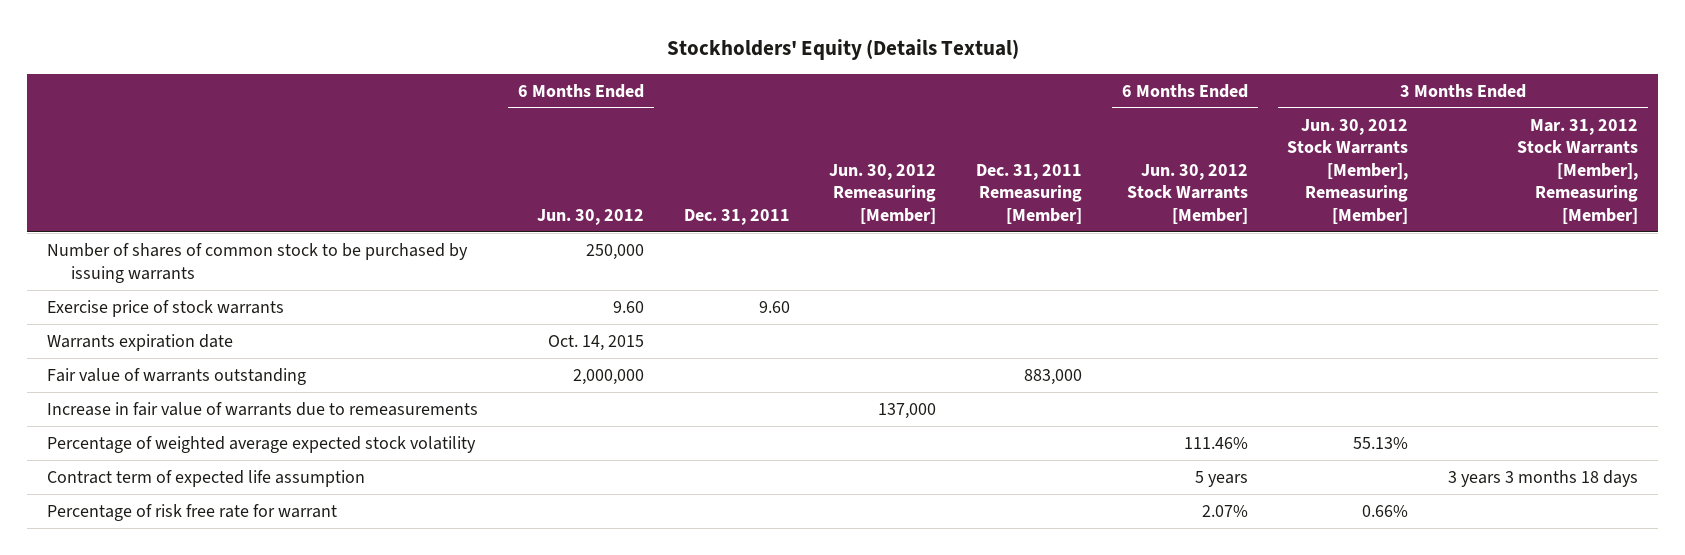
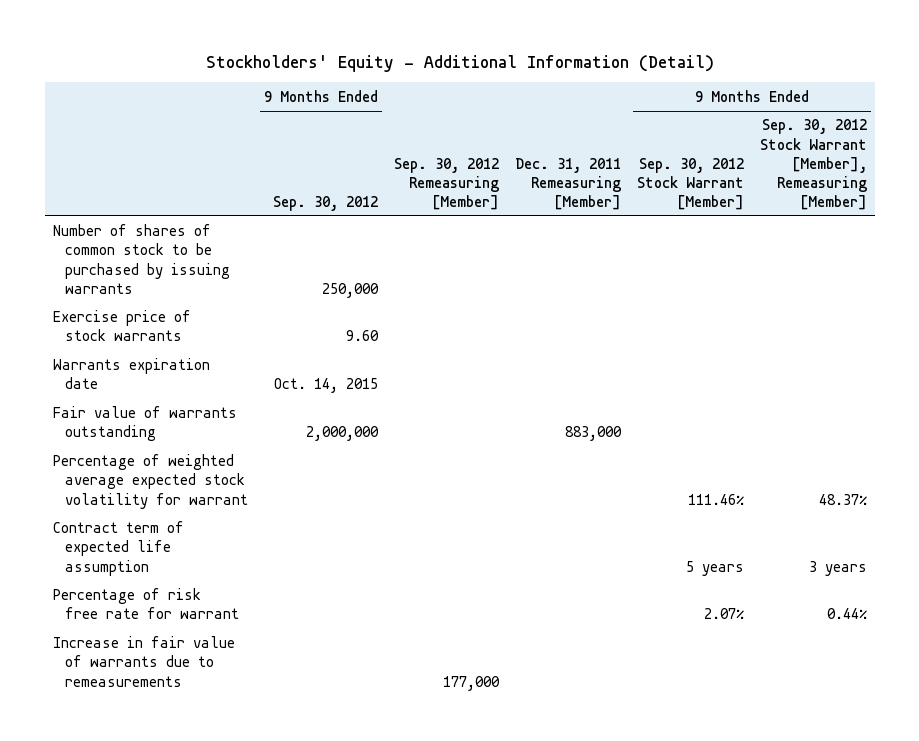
- Stockholders' Equity (Details Textual)
+ Stockholders' Equity - Additional Information (Detail)
- | 6 Months Ended Jun. 30, 2012 | Dec. 31, 2011 | Jun. 30, 2012 Remeasuring [Member] | Dec. 31, 2011 Remeasuring [Member] | 6 Months Ended Jun. 30, 2012 Stock Warrants [Member] | 3 Months Ended Jun. 30, 2012 Stock Warrants [Member], Remeasuring [Member] | 3 Months Ended Mar. 31, 2012 Stock Warrants [Member], Remeasuring [Member]
+ | 9 Months Ended Sep. 30, 2012 | Sep. 30, 2012 Remeasuring [Member] | Dec. 31, 2011 Remeasuring [Member] | 9 Months Ended Sep. 30, 2012 Stock Warrant [Member] | 9 Months Ended Sep. 30, 2012 Stock Warrant [Member], Remeasuring [Member]
- Percentage of weighted average expected stock volatility | | | | | 111.46% | 55.13% |
+ Percentage of weighted average expected stock volatility for warrant | | | | 111.46% | 48.37%
moved down: Increase in fair value of warrants due to remeasurements | | 177,000 | | |

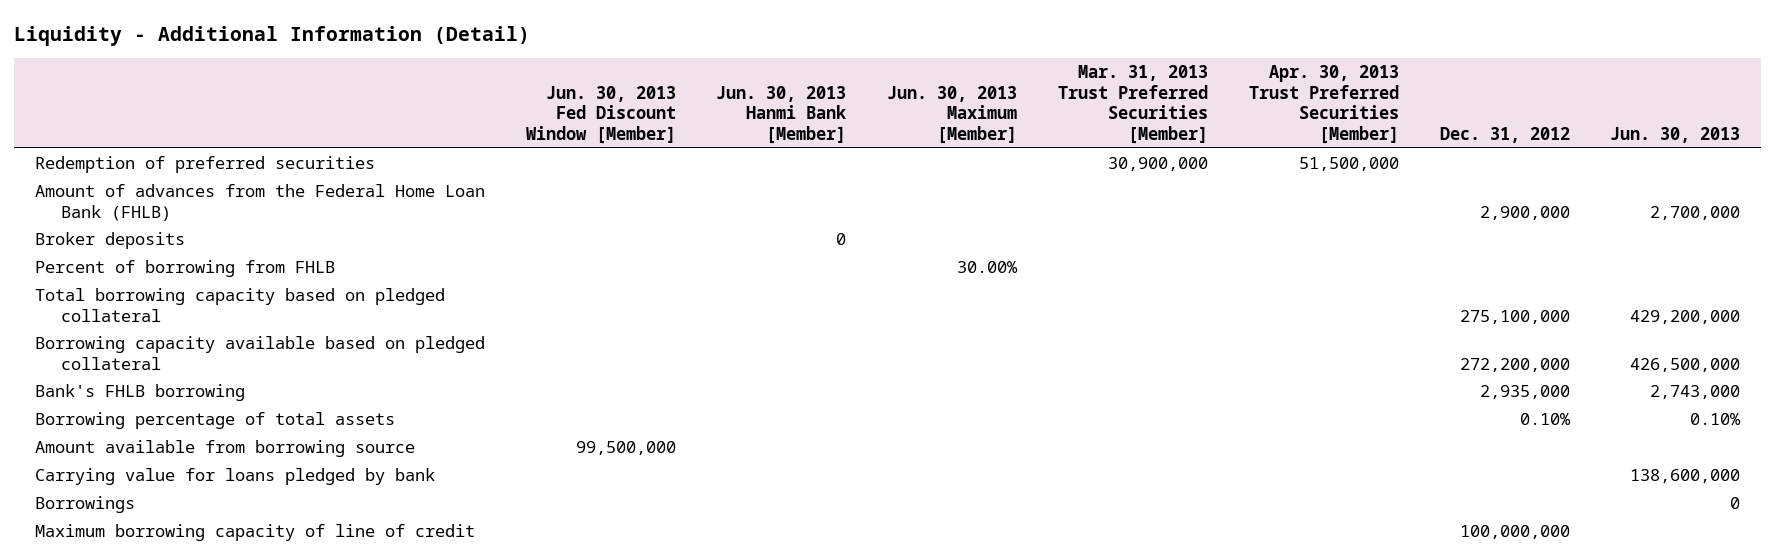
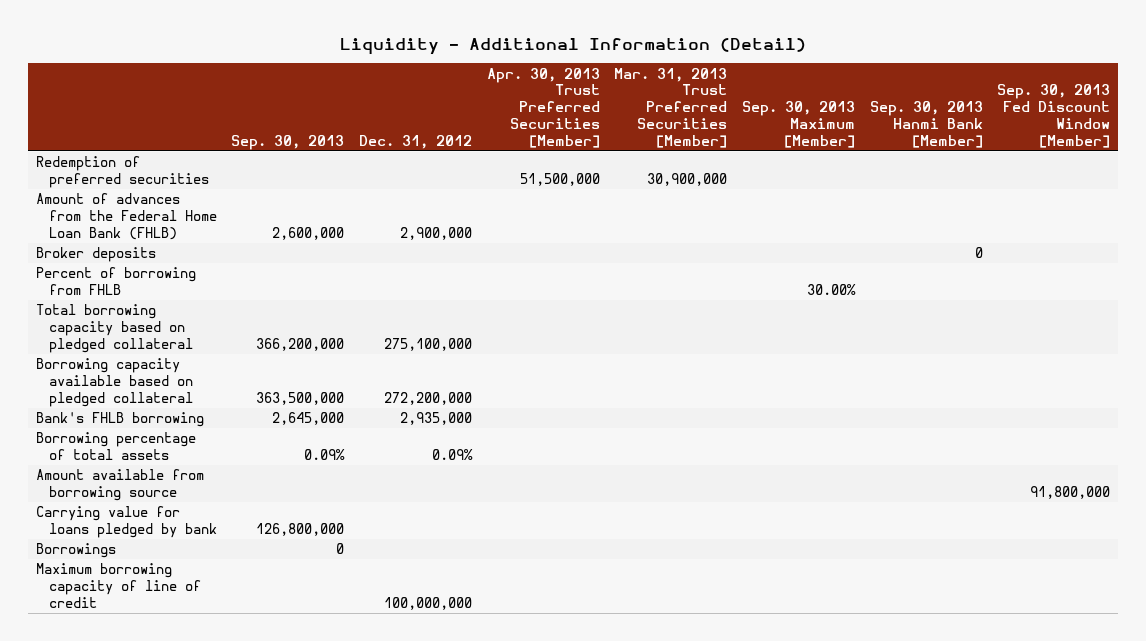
- | Jun. 30, 2013 Fed Discount Window [Member] | Jun. 30, 2013 Hanmi Bank [Member] | Jun. 30, 2013 Maximum [Member] | Mar. 31, 2013 Trust Preferred Securities [Member] | Apr. 30, 2013 Trust Preferred Securities [Member] | Dec. 31, 2012 | Jun. 30, 2013
+ | Sep. 30, 2013 | Dec. 31, 2012 | Apr. 30, 2013 Trust Preferred Securities [Member] | Mar. 31, 2013 Trust Preferred Securities [Member] | Sep. 30, 2013 Maximum [Member] | Sep. 30, 2013 Hanmi Bank [Member] | Sep. 30, 2013 Fed Discount Window [Member]
- Borrowing percentage of total assets | | | | | | 0.10% | 0.10%
+ Borrowing percentage of total assets | 0.09% | 0.09% | | | | |

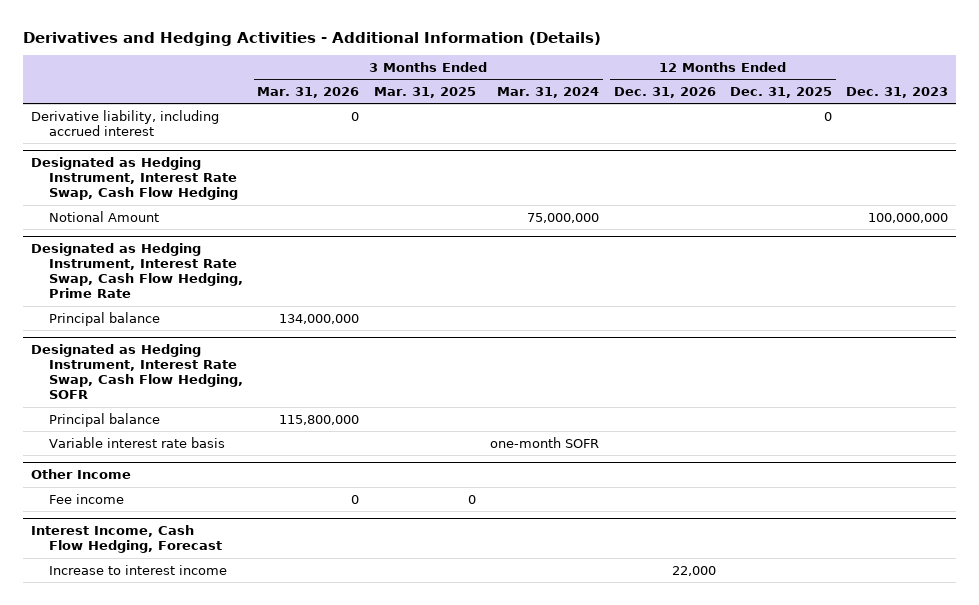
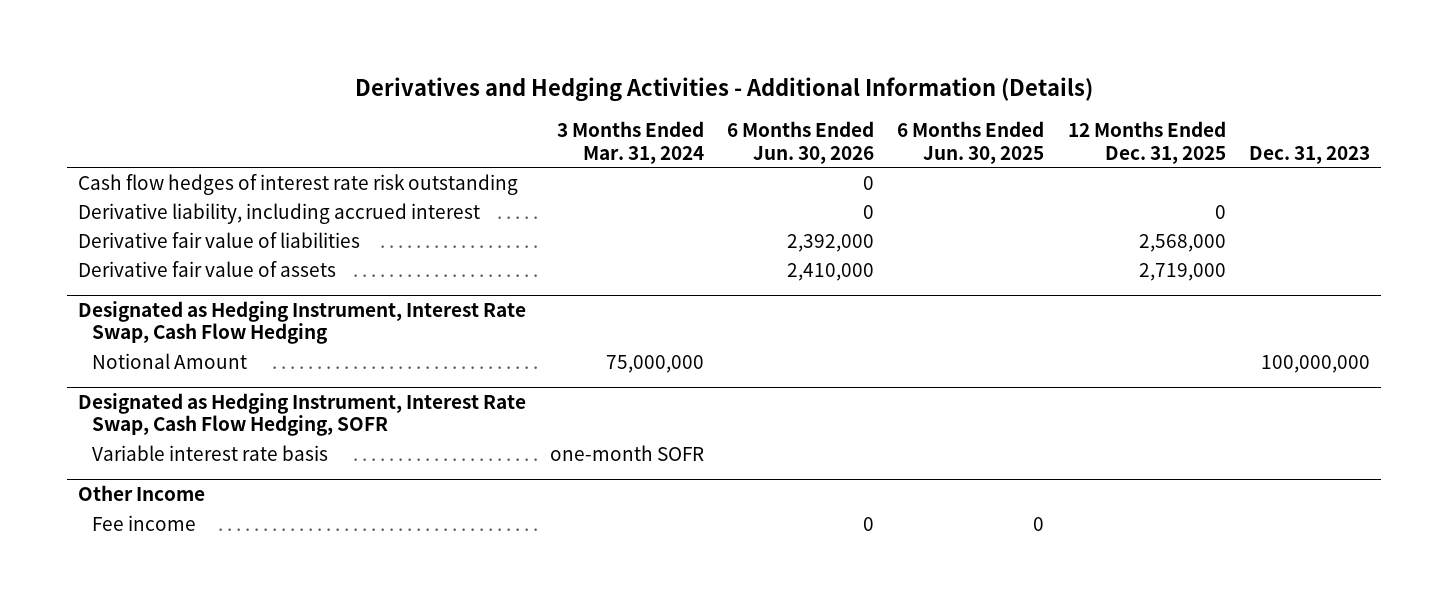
- | 3 Months Ended Mar. 31, 2026 | 3 Months Ended Mar. 31, 2025 | 3 Months Ended Mar. 31, 2024 | 12 Months Ended Dec. 31, 2026 | 12 Months Ended Dec. 31, 2025 | Dec. 31, 2023
+ | 3 Months Ended Mar. 31, 2024 | 6 Months Ended Jun. 30, 2026 | 6 Months Ended Jun. 30, 2025 | 12 Months Ended Dec. 31, 2025 | Dec. 31, 2023
+ Cash flow hedges of interest rate risk outstanding | | 0 | | |
+ Derivative fair value of liabilities | | 2,392,000 | | 2,568,000 |
+ Derivative fair value of assets | | 2,410,000 | | 2,719,000 |
- Designated as Hedging Instrument, Interest Rate Swap, Cash Flow Hedging, Prime Rate
- Principal balance | 134,000,000 | | | | |
@ Designated as Hedging Instrument, Interest Rate Swap, Cash Flow Hedging, SOFR
- Principal balance | 115,800,000 | | | | |
- Interest Income, Cash Flow Hedging, Forecast
- Increase to interest income | | | | 22,000 | |

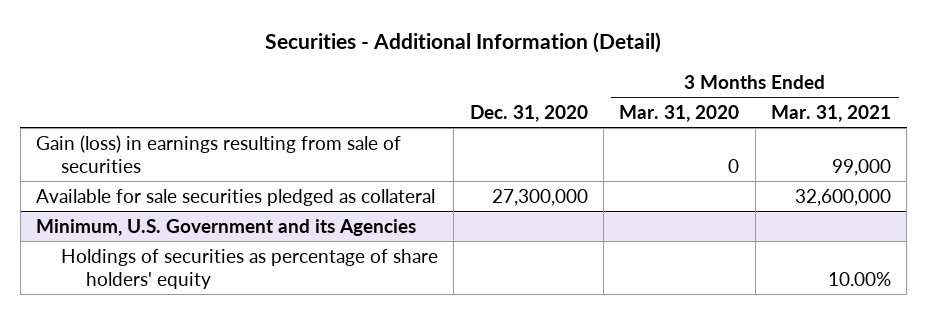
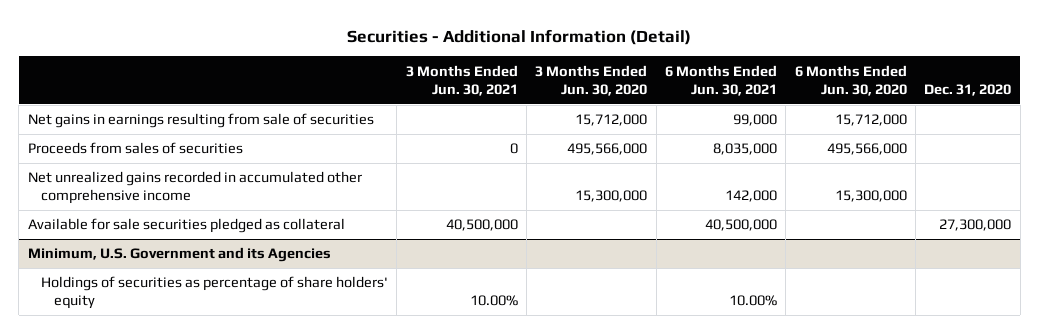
- | Dec. 31, 2020 | 3 Months Ended Mar. 31, 2020 | 3 Months Ended Mar. 31, 2021
+ | 3 Months Ended Jun. 30, 2021 | 3 Months Ended Jun. 30, 2020 | 6 Months Ended Jun. 30, 2021 | 6 Months Ended Jun. 30, 2020 | Dec. 31, 2020
- Gain (loss) in earnings resulting from sale of securities | | 0 | 99,000
+ Net gains in earnings resulting from sale of securities | | 15,712,000 | 99,000 | 15,712,000 |
+ Proceeds from sales of securities | 0 | 495,566,000 | 8,035,000 | 495,566,000 |
+ Net unrealized gains recorded in accumulated other comprehensive income | | 15,300,000 | 142,000 | 15,300,000 |

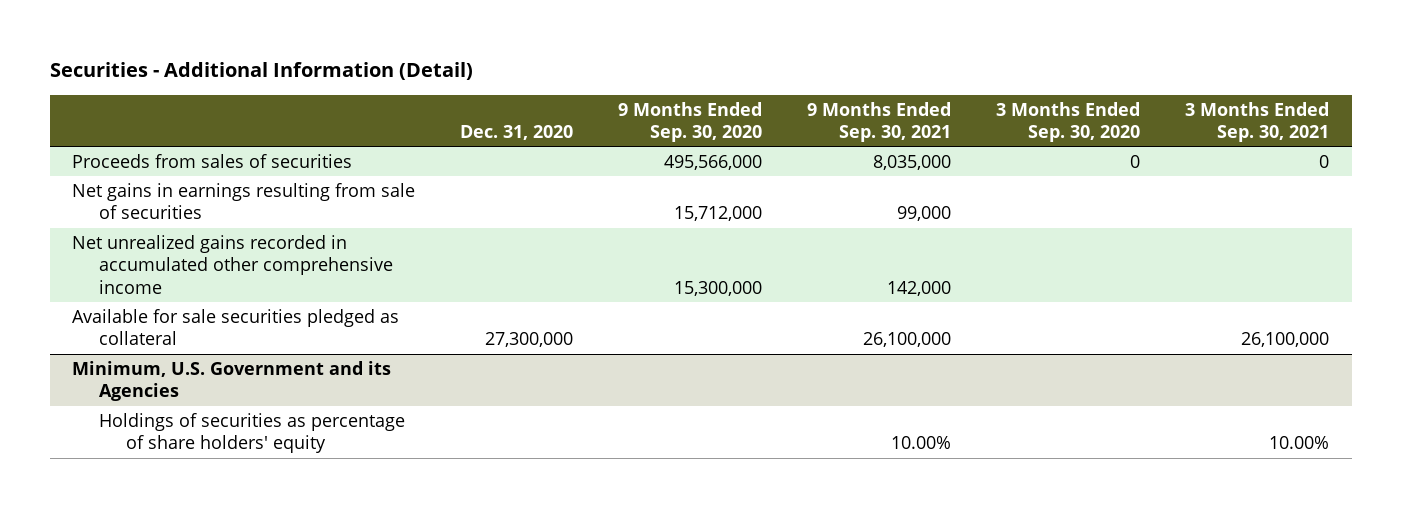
- | 3 Months Ended Jun. 30, 2021 | 3 Months Ended Jun. 30, 2020 | 6 Months Ended Jun. 30, 2021 | 6 Months Ended Jun. 30, 2020 | Dec. 31, 2020
+ | Dec. 31, 2020 | 9 Months Ended Sep. 30, 2020 | 9 Months Ended Sep. 30, 2021 | 3 Months Ended Sep. 30, 2020 | 3 Months Ended Sep. 30, 2021
moved down: Net gains in earnings resulting from sale of securities | | 15,712,000 | 99,000 | |

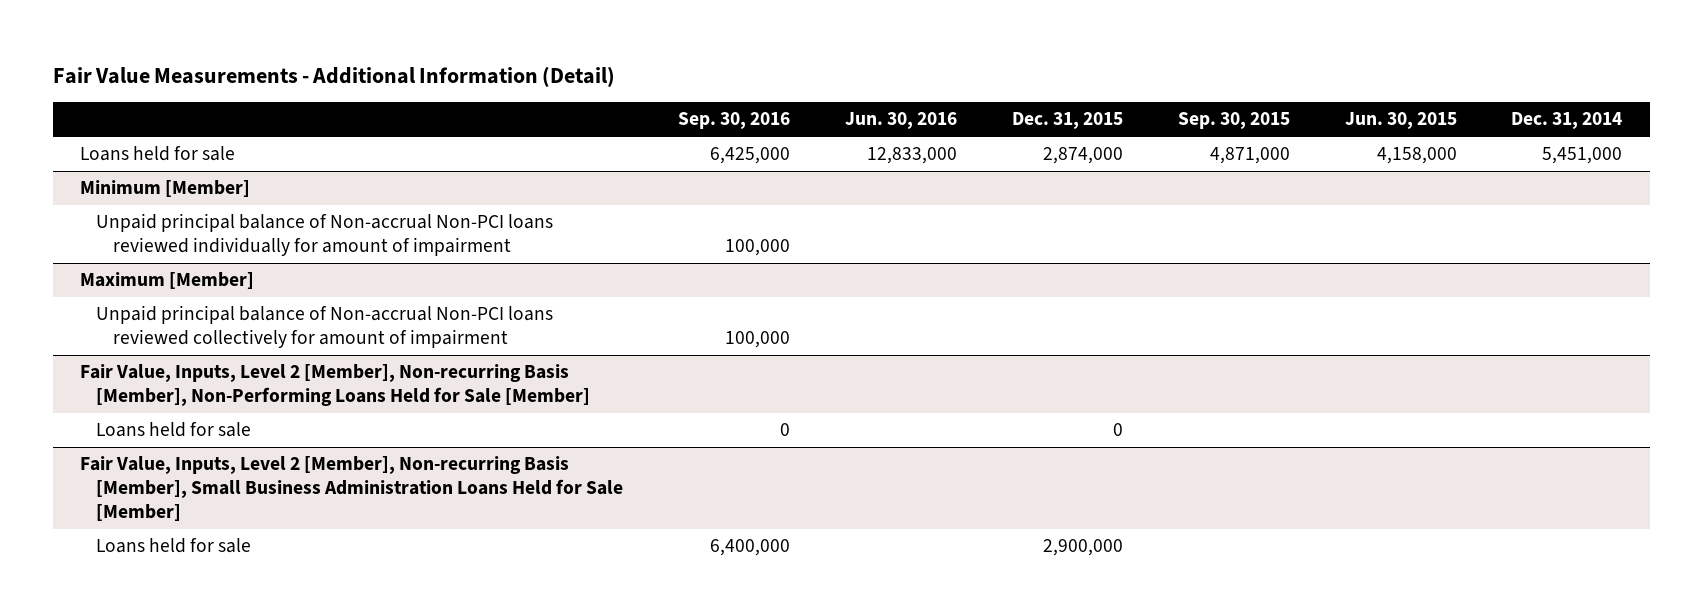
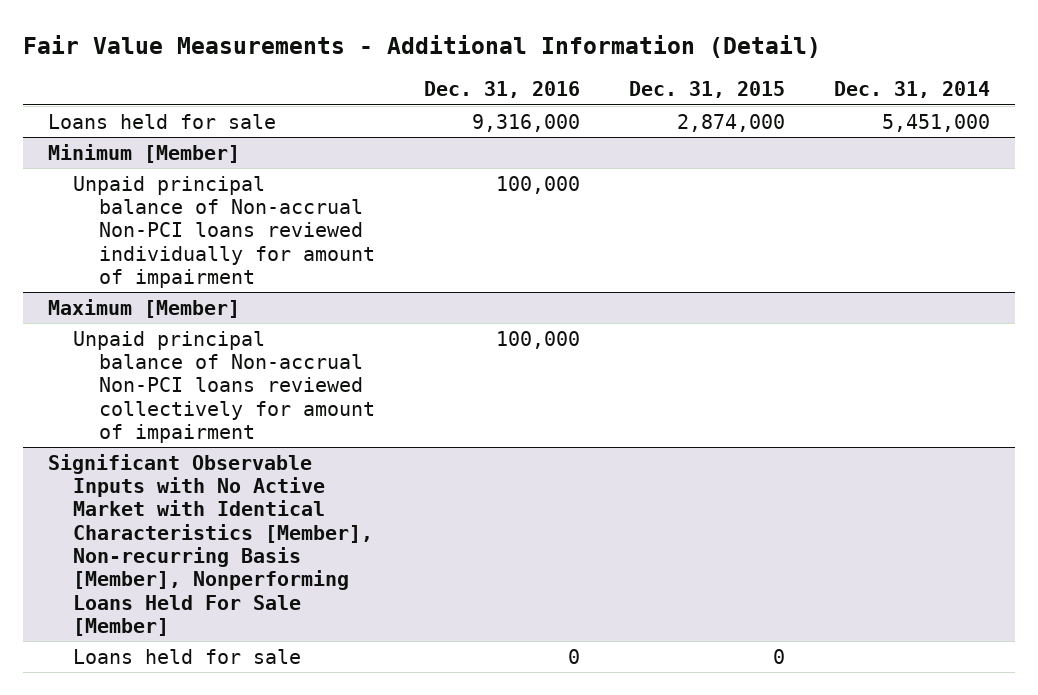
- | Sep. 30, 2016 | Jun. 30, 2016 | Dec. 31, 2015 | Sep. 30, 2015 | Jun. 30, 2015 | Dec. 31, 2014
+ | Dec. 31, 2016 | Dec. 31, 2015 | Dec. 31, 2014
- Fair Value, Inputs, Level 2 [Member], Non-recurring Basis [Member], Non-Performing Loans Held for Sale [Member]
- Loans held for sale | 0 | | 0 | | |
- Fair Value, Inputs, Level 2 [Member], Non-recurring Basis [Member], Small Business Administration Loans Held for Sale [Member]
- Loans held for sale | 6,400,000 | | 2,900,000 | | |
+ Significant Observable Inputs with No Active Market with Identical Characteristics [Member], Non-recurring Basis [Member], Nonperforming Loans Held For Sale [Member]
+ Loans held for sale | 0 | 0 |

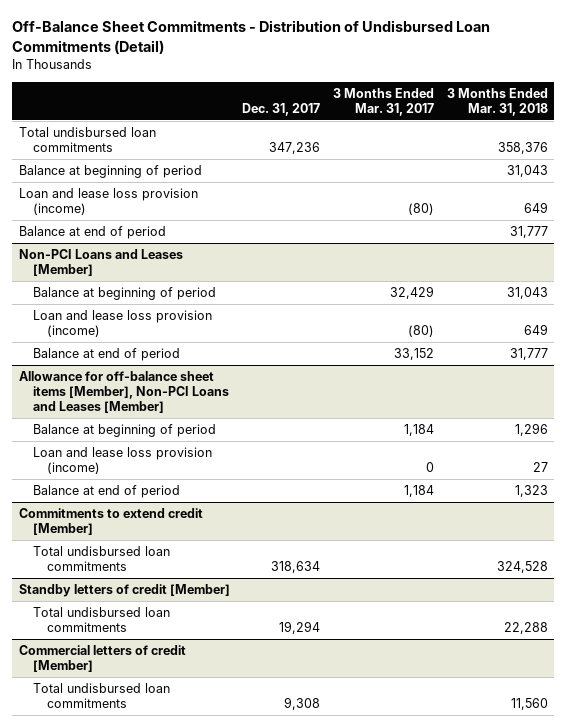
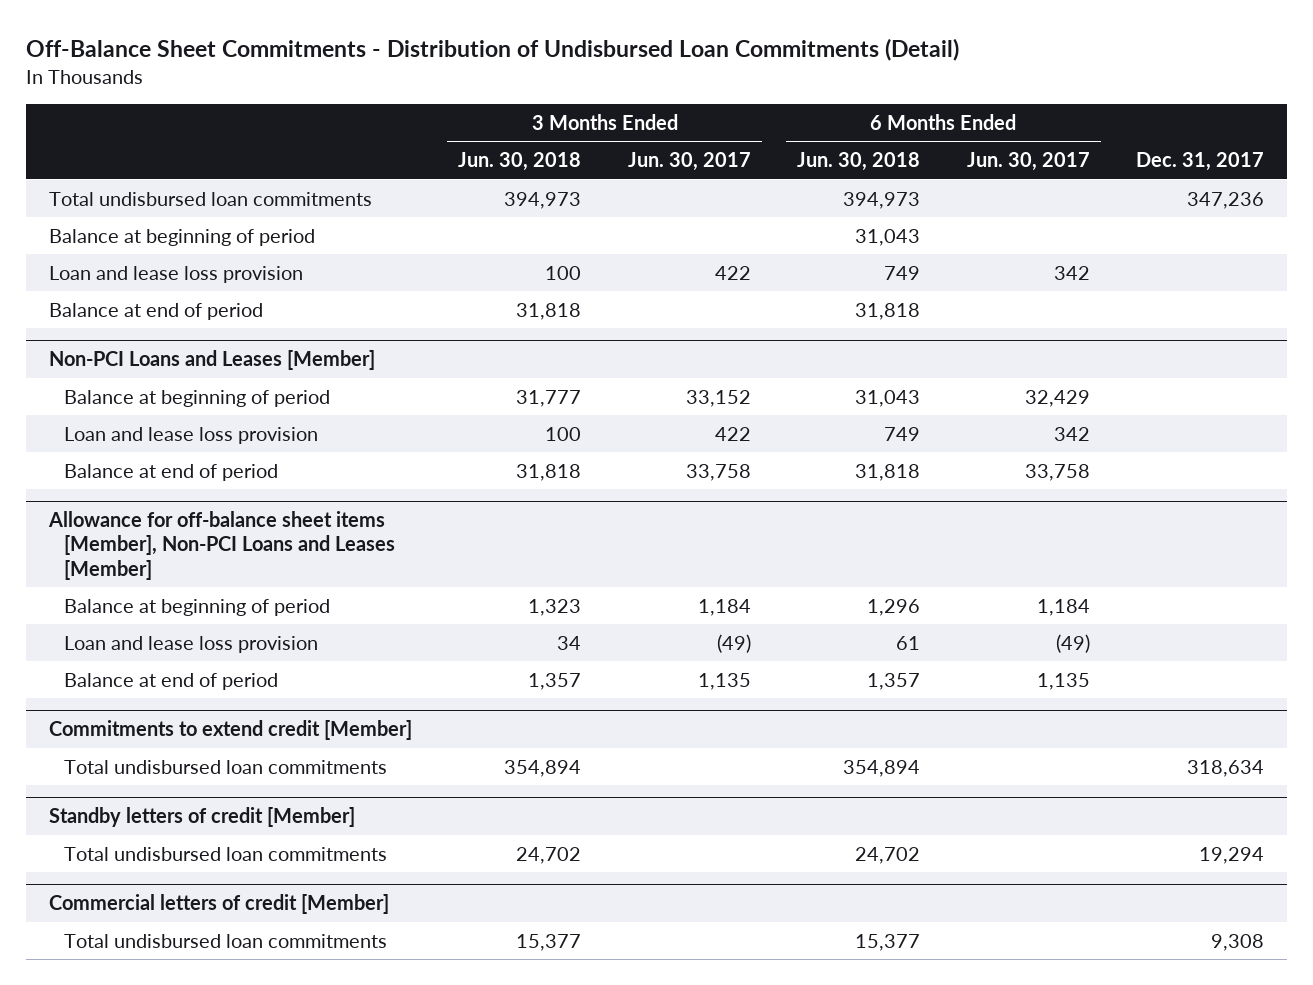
- | Dec. 31, 2017 | 3 Months Ended Mar. 31, 2017 | 3 Months Ended Mar. 31, 2018
+ | 3 Months Ended Jun. 30, 2018 | 3 Months Ended Jun. 30, 2017 | 6 Months Ended Jun. 30, 2018 | 6 Months Ended Jun. 30, 2017 | Dec. 31, 2017
- Loan and lease loss provision (income) | | (80) | 649
+ Loan and lease loss provision | 100 | 422 | 749 | 342 |
@ Non-PCI Loans and Leases [Member]
- Loan and lease loss provision (income) | | (80) | 649
+ Loan and lease loss provision | 100 | 422 | 749 | 342 |
@ Allowance for off-balance sheet items [Member], Non-PCI Loans and Leases [Member]
- Loan and lease loss provision (income) | | 0 | 27
+ Loan and lease loss provision | 34 | (49) | 61 | (49) |

